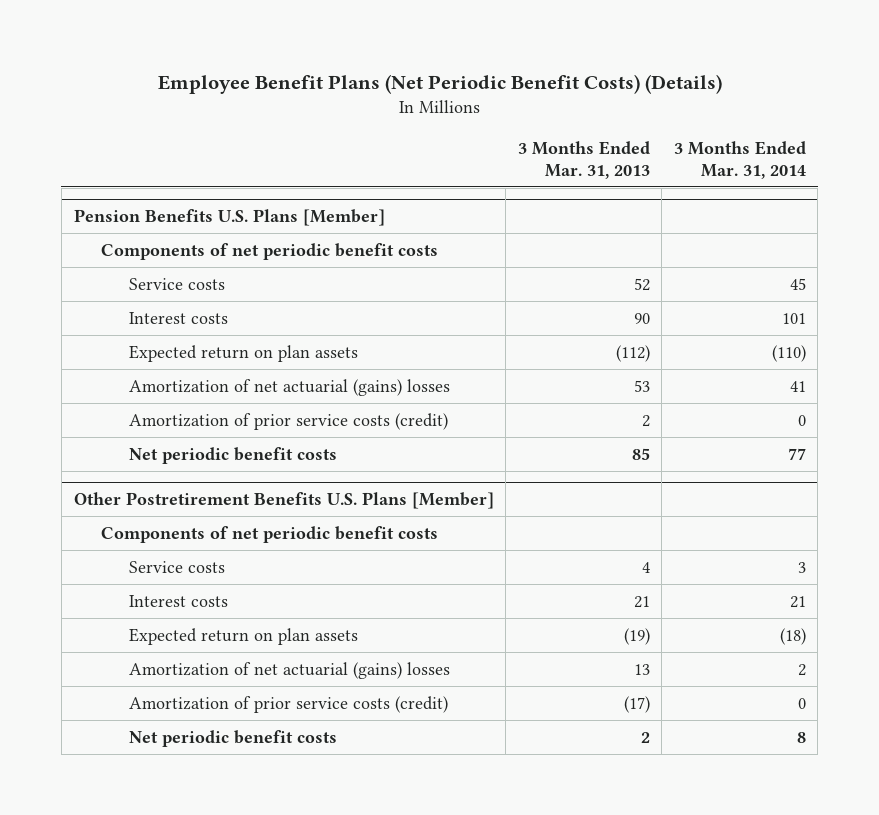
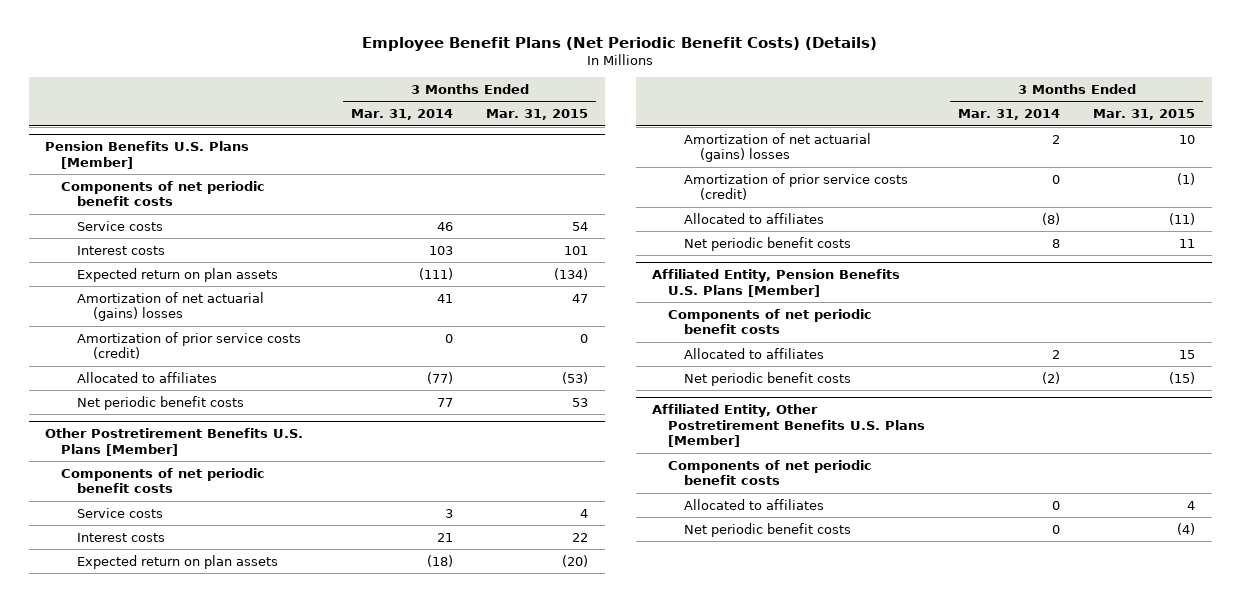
- | 3 Months Ended Mar. 31, 2013 | 3 Months Ended Mar. 31, 2014
+ | 3 Months Ended Mar. 31, 2014 | 3 Months Ended Mar. 31, 2015
@ Pension Benefits U.S. Plans [Member]
- Service costs | 52 | 45
- Interest costs | 90 | 101
- Expected return on plan assets | (112) | (110)
+ Service costs | 46 | 54
+ Interest costs | 103 | 101
+ Expected return on plan assets | (111) | (134)
+ Allocated to affiliates | (77) | (53)
@ Other Postretirement Benefits U.S. Plans [Member]
+ Allocated to affiliates | (8) | (11)
+ Affiliated Entity, Pension Benefits U.S. Plans [Member]
+ Components of net periodic benefit costs
+ Allocated to affiliates | 2 | 15
+ Net periodic benefit costs | (2) | (15)
+ Affiliated Entity, Other Postretirement Benefits U.S. Plans [Member]
+ Components of net periodic benefit costs
+ Allocated to affiliates | 0 | 4
+ Net periodic benefit costs | 0 | (4)

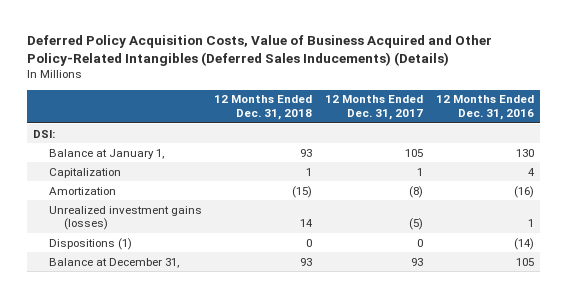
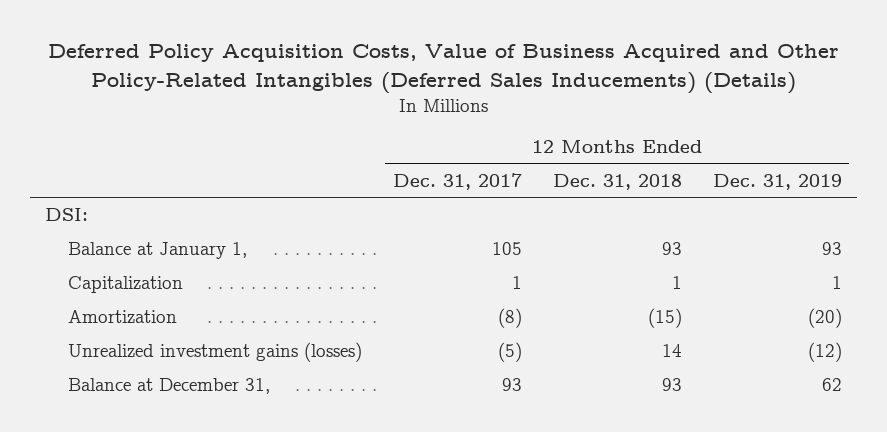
- | 12 Months Ended Dec. 31, 2018 | 12 Months Ended Dec. 31, 2017 | 12 Months Ended Dec. 31, 2016
+ | 12 Months Ended Dec. 31, 2017 | 12 Months Ended Dec. 31, 2018 | 12 Months Ended Dec. 31, 2019
- Dispositions (1) | 0 | 0 | (14)

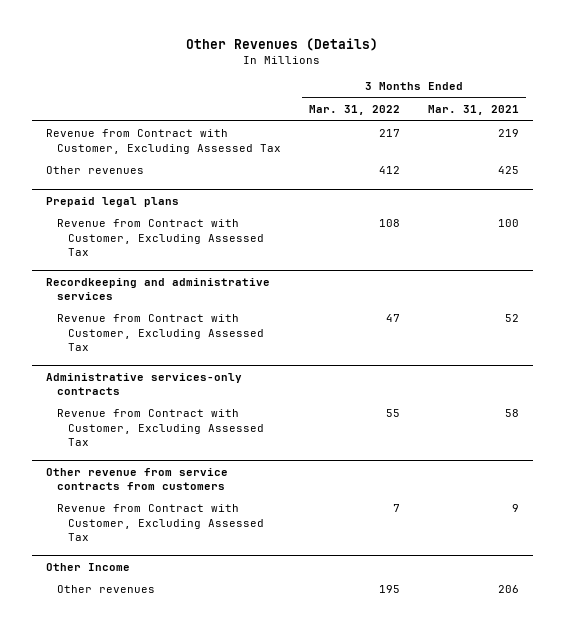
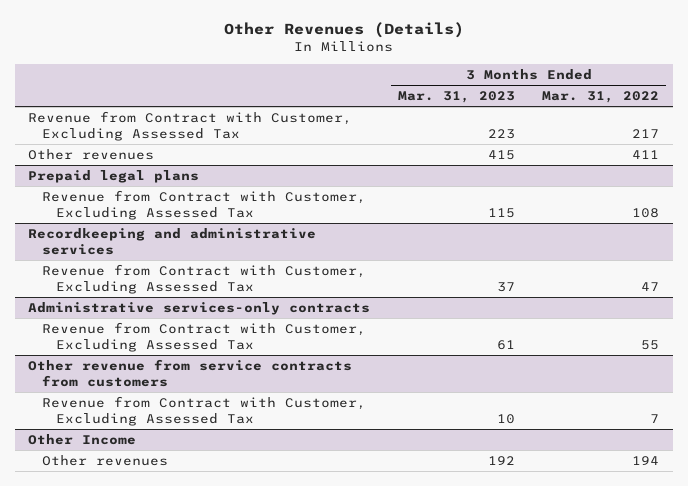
- | 3 Months Ended Mar. 31, 2022 | 3 Months Ended Mar. 31, 2021
+ | 3 Months Ended Mar. 31, 2023 | 3 Months Ended Mar. 31, 2022
- Other revenues | 412 | 425
+ Other revenues | 415 | 411
@ Other Income
- Other revenues | 195 | 206
+ Other revenues | 192 | 194

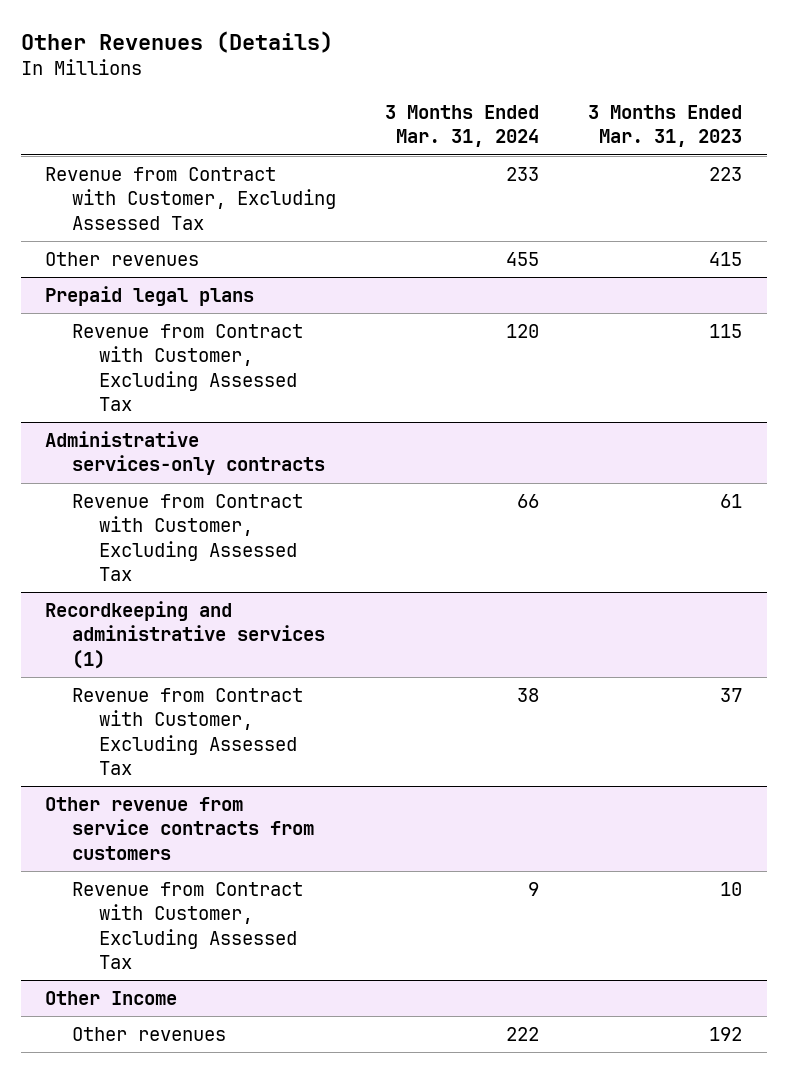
- | 3 Months Ended Mar. 31, 2023 | 3 Months Ended Mar. 31, 2022
+ | 3 Months Ended Mar. 31, 2024 | 3 Months Ended Mar. 31, 2023
- Recordkeeping and administrative services
- Revenue from Contract with Customer, Excluding Assessed Tax | 37 | 47
+ Recordkeeping and administrative services (1)
+ Revenue from Contract with Customer, Excluding Assessed Tax | 38 | 37

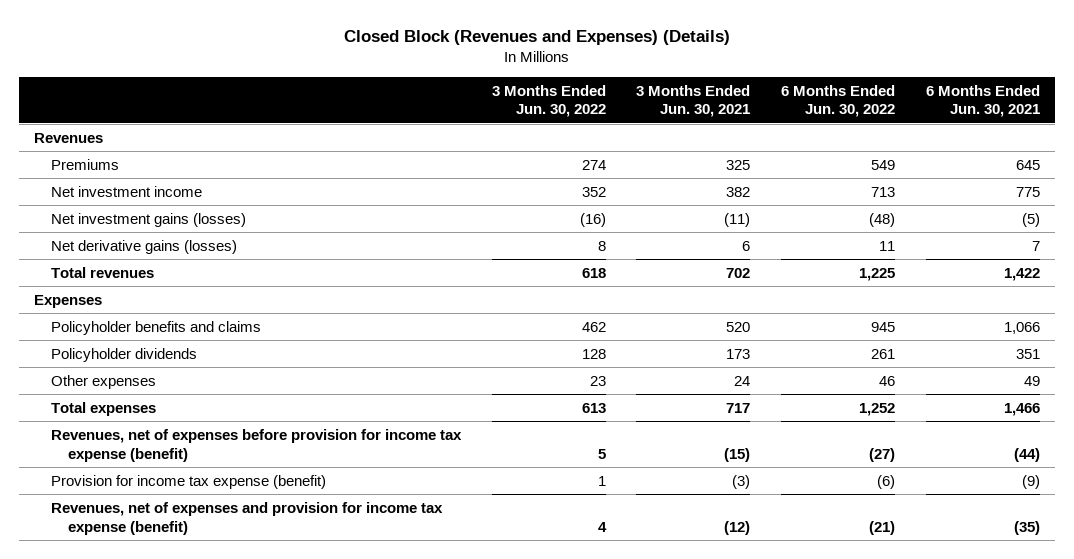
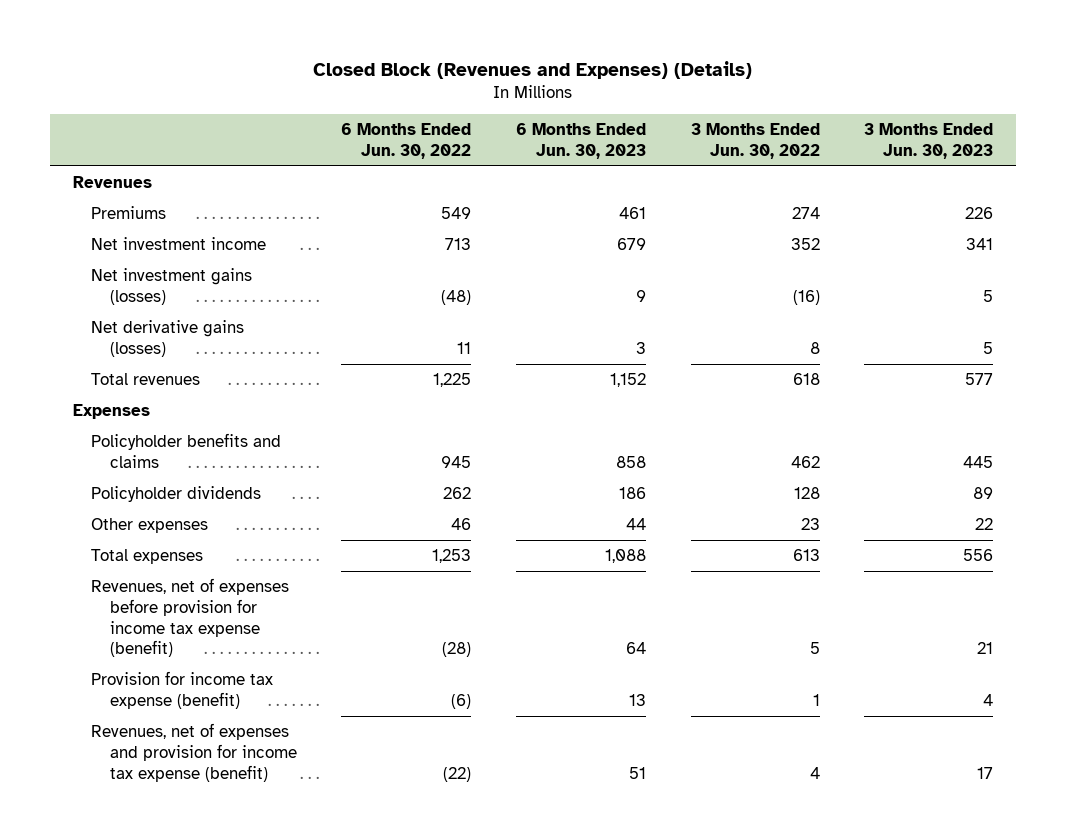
- | 3 Months Ended Jun. 30, 2022 | 3 Months Ended Jun. 30, 2021 | 6 Months Ended Jun. 30, 2022 | 6 Months Ended Jun. 30, 2021
+ | 6 Months Ended Jun. 30, 2022 | 6 Months Ended Jun. 30, 2023 | 3 Months Ended Jun. 30, 2022 | 3 Months Ended Jun. 30, 2023
- Policyholder dividends | 128 | 173 | 261 | 351
+ Policyholder dividends | 262 | 186 | 128 | 89
- Total expenses | 613 | 717 | 1,252 | 1,466
- Revenues, net of expenses before provision for income tax expense (benefit) | 5 | (15) | (27) | (44)
+ Total expenses | 1,253 | 1,088 | 613 | 556
+ Revenues, net of expenses before provision for income tax expense (benefit) | (28) | 64 | 5 | 21
- Revenues, net of expenses and provision for income tax expense (benefit) | 4 | (12) | (21) | (35)
+ Revenues, net of expenses and provision for income tax expense (benefit) | (22) | 51 | 4 | 17

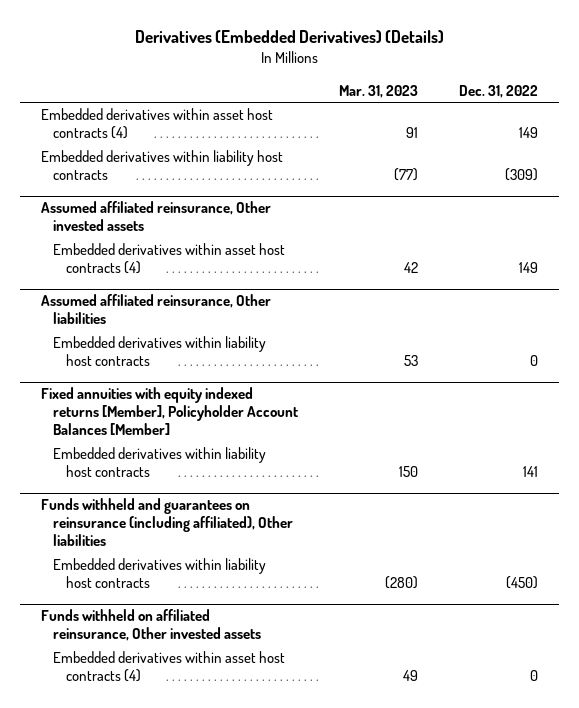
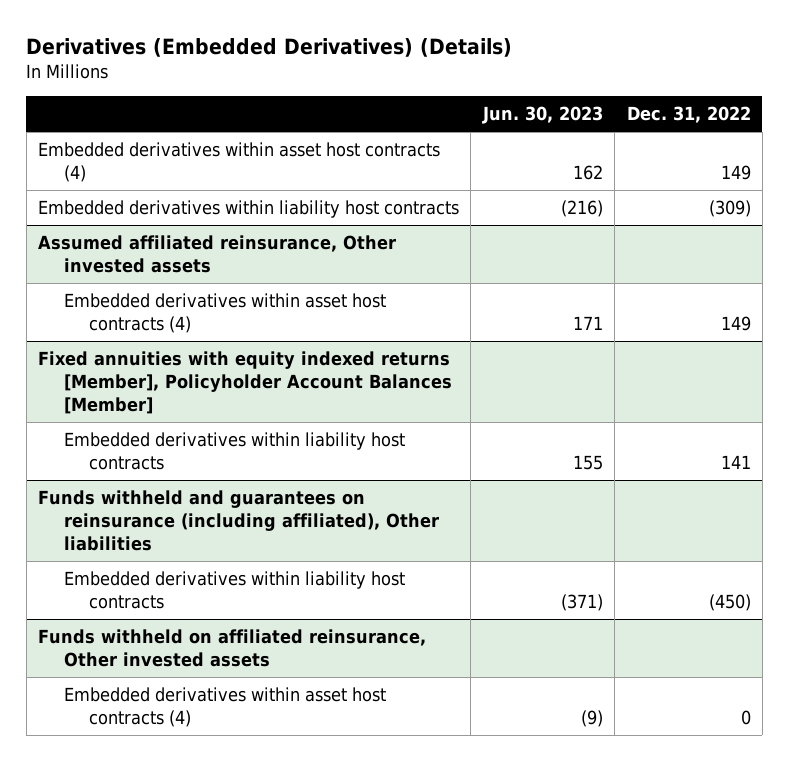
- | Mar. 31, 2023 | Dec. 31, 2022
+ | Jun. 30, 2023 | Dec. 31, 2022
- Assumed affiliated reinsurance, Other liabilities
- Embedded derivatives within liability host contracts | 53 | 0

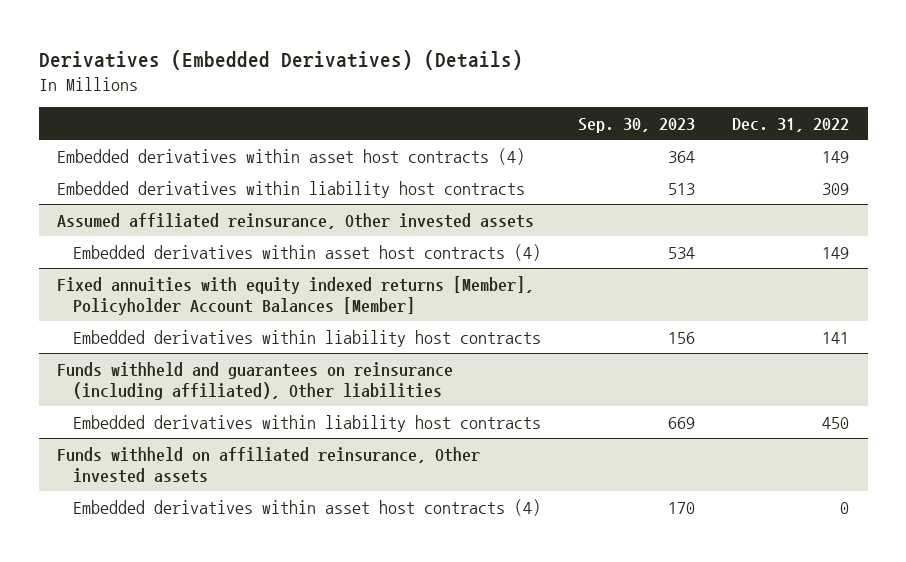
- | Jun. 30, 2023 | Dec. 31, 2022
+ | Sep. 30, 2023 | Dec. 31, 2022
- Embedded derivatives within liability host contracts | (216) | (309)
+ Embedded derivatives within liability host contracts | 513 | 309
@ Funds withheld and guarantees on reinsurance (including affiliated), Other liabilities
- Embedded derivatives within liability host contracts | (371) | (450)
+ Embedded derivatives within liability host contracts | 669 | 450

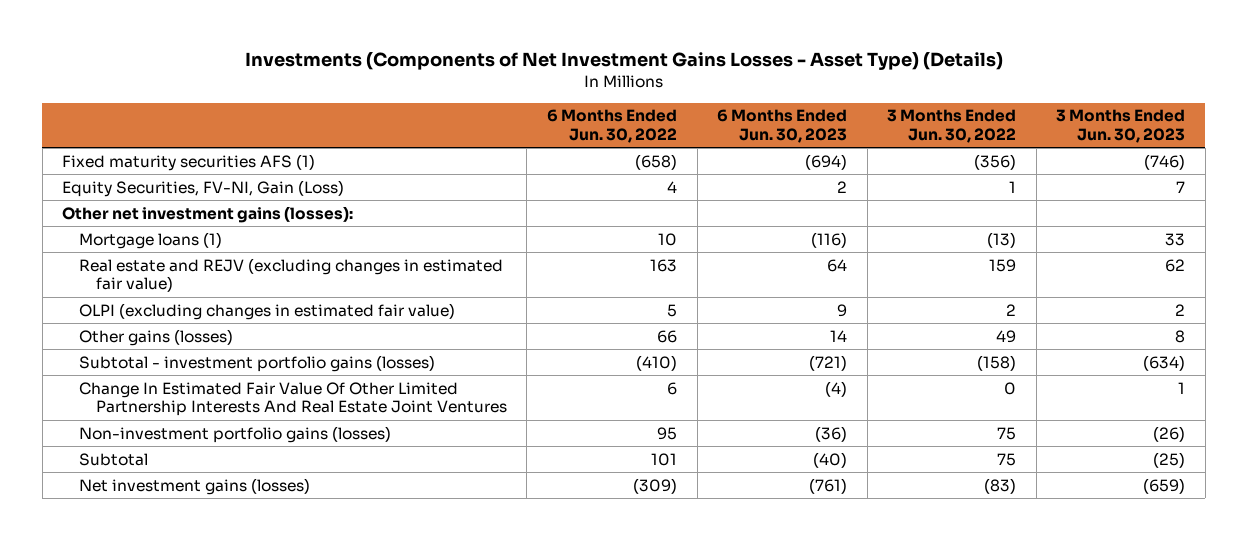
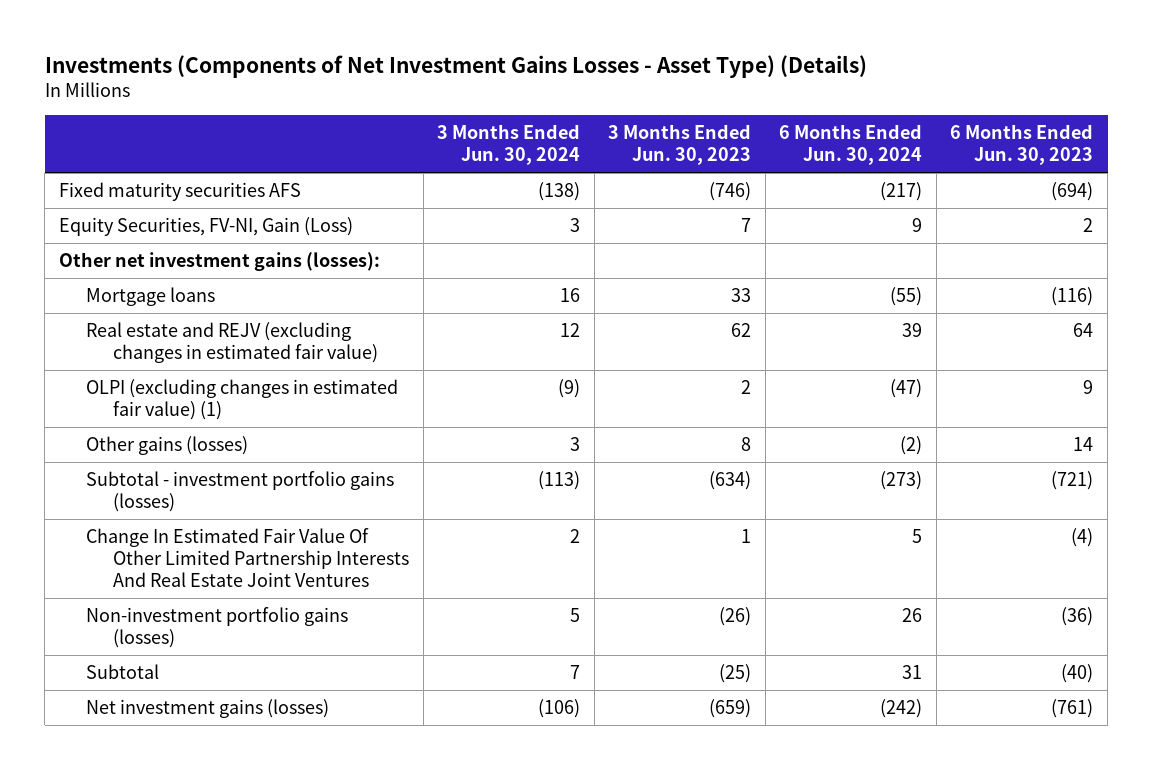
- | 6 Months Ended Jun. 30, 2022 | 6 Months Ended Jun. 30, 2023 | 3 Months Ended Jun. 30, 2022 | 3 Months Ended Jun. 30, 2023
+ | 3 Months Ended Jun. 30, 2024 | 3 Months Ended Jun. 30, 2023 | 6 Months Ended Jun. 30, 2024 | 6 Months Ended Jun. 30, 2023
- Fixed maturity securities AFS (1) | (658) | (694) | (356) | (746)
+ Fixed maturity securities AFS | (138) | (746) | (217) | (694)
- Mortgage loans (1) | 10 | (116) | (13) | 33
+ Mortgage loans | 16 | 33 | (55) | (116)
- OLPI (excluding changes in estimated fair value) | 5 | 9 | 2 | 2
+ OLPI (excluding changes in estimated fair value) (1) | (9) | 2 | (47) | 9

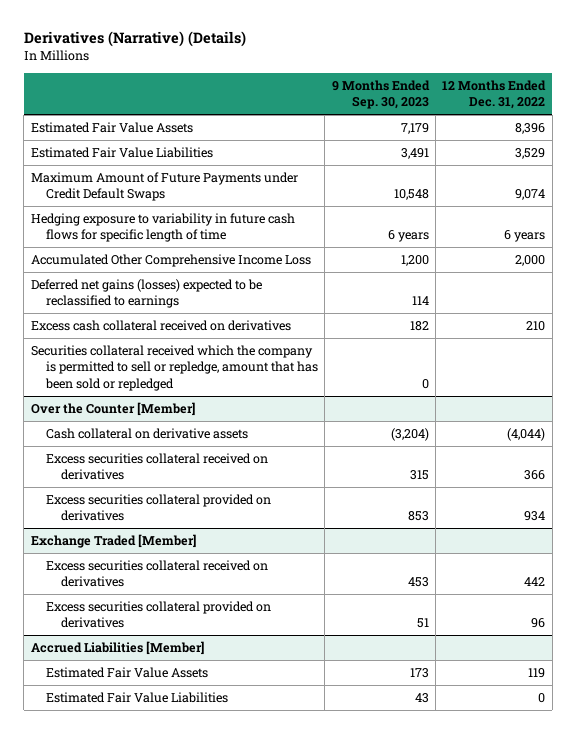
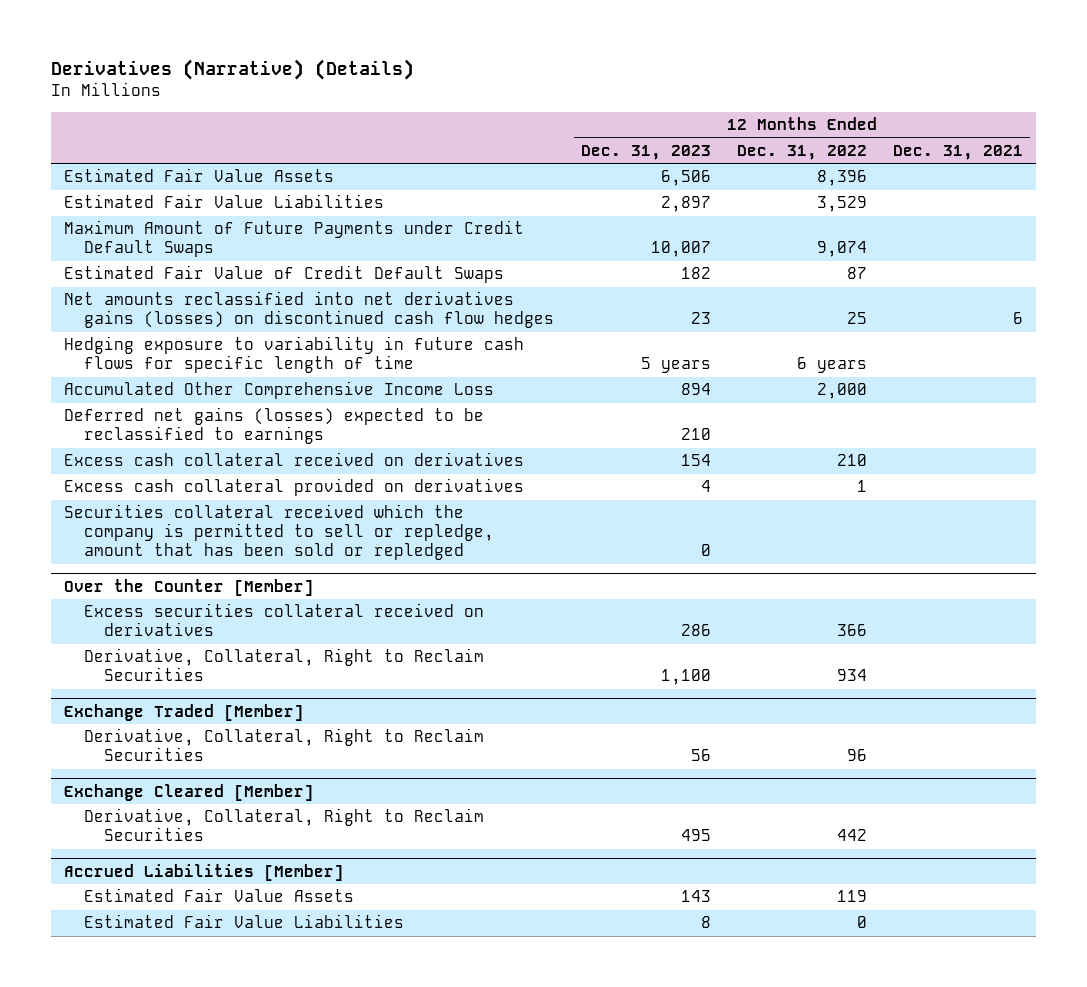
- | 9 Months Ended Sep. 30, 2023 | 12 Months Ended Dec. 31, 2022
+ | 12 Months Ended Dec. 31, 2023 | 12 Months Ended Dec. 31, 2022 | 12 Months Ended Dec. 31, 2021
+ Estimated Fair Value of Credit Default Swaps | 182 | 87 |
+ Net amounts reclassified into net derivatives gains (losses) on discontinued cash flow hedges | 23 | 25 | 6
+ Excess cash collateral provided on derivatives | 4 | 1 |
@ Over the Counter [Member]
- Cash collateral on derivative assets | (3,204) | (4,044)
- Excess securities collateral provided on derivatives | 853 | 934
+ Derivative, Collateral, Right to Reclaim Securities | 1,100 | 934 |
@ Exchange Traded [Member]
- Excess securities collateral received on derivatives | 453 | 442
- Excess securities collateral provided on derivatives | 51 | 96
+ Derivative, Collateral, Right to Reclaim Securities | 56 | 96 |
+ Exchange Cleared [Member]
+ Derivative, Collateral, Right to Reclaim Securities | 495 | 442 |

